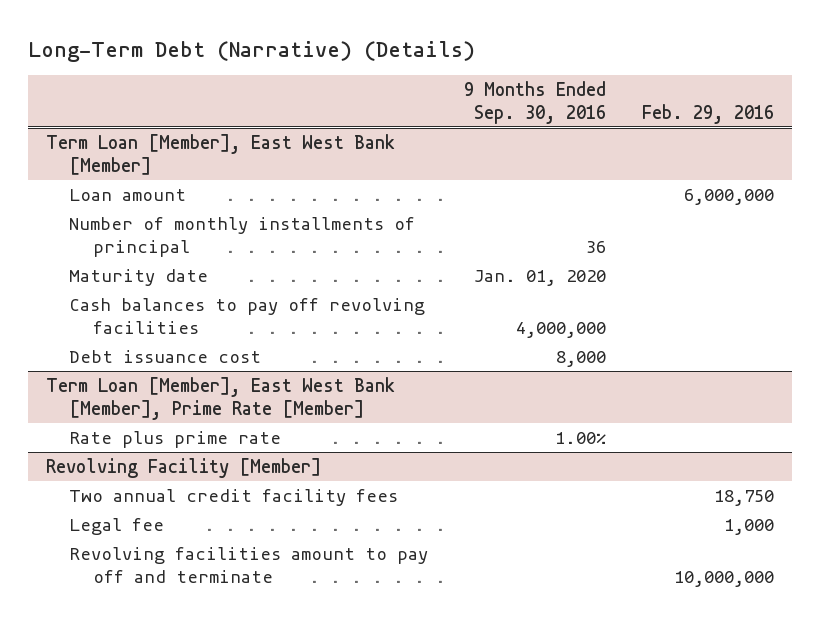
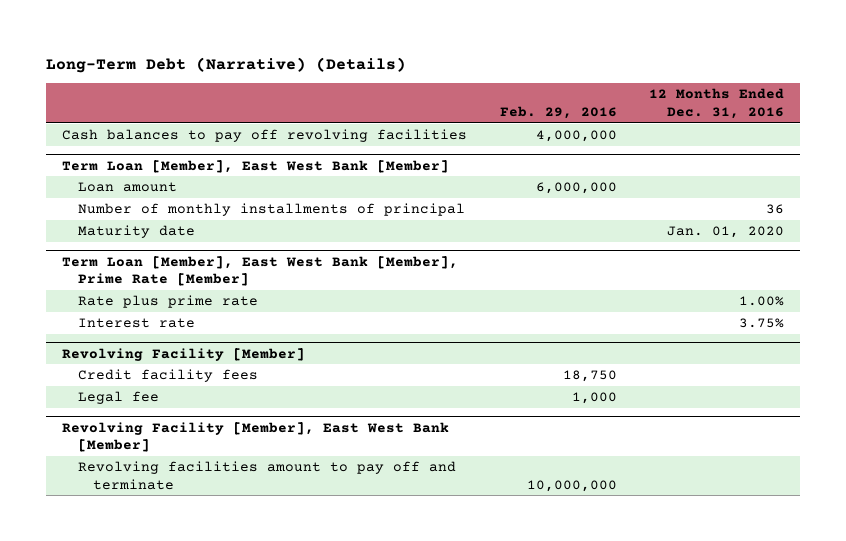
- | 9 Months Ended Sep. 30, 2016 | Feb. 29, 2016
+ | Feb. 29, 2016 | 12 Months Ended Dec. 31, 2016
+ Cash balances to pay off revolving facilities | 4,000,000 |
@ Term Loan [Member], East West Bank [Member]
- Cash balances to pay off revolving facilities | 4,000,000 |
- Debt issuance cost | 8,000 |
@ Term Loan [Member], East West Bank [Member], Prime Rate [Member]
+ Interest rate | | 3.75%
@ Revolving Facility [Member]
- Two annual credit facility fees | | 18,750
+ Credit facility fees | 18,750 |
- Revolving facilities amount to pay off and terminate | | 10,000,000
+ Revolving Facility [Member], East West Bank [Member]
+ Revolving facilities amount to pay off and terminate | 10,000,000 |

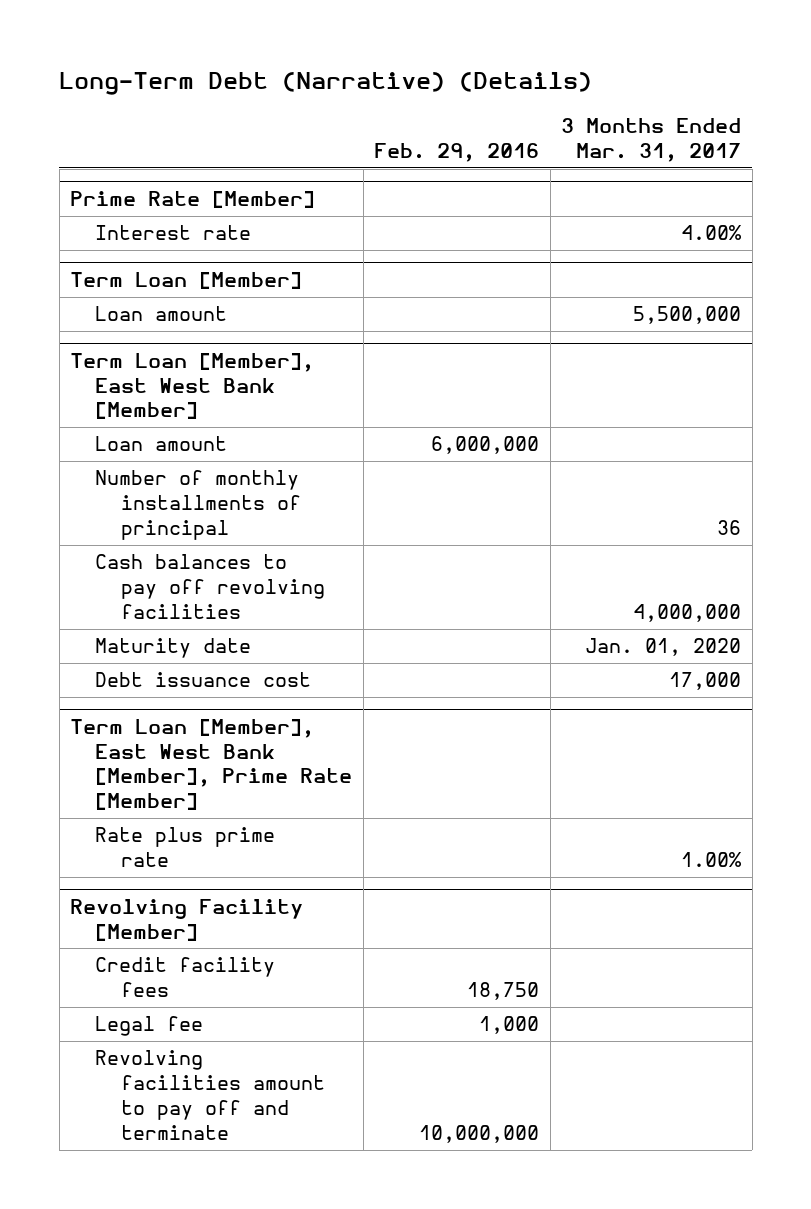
- | Feb. 29, 2016 | 12 Months Ended Dec. 31, 2016
+ | Feb. 29, 2016 | 3 Months Ended Mar. 31, 2017
- Cash balances to pay off revolving facilities | 4,000,000 |
+ Prime Rate [Member]
+ Interest rate | | 4.00%
+ Term Loan [Member]
+ Loan amount | | 5,500,000
@ Term Loan [Member], East West Bank [Member]
+ Cash balances to pay off revolving facilities | | 4,000,000
+ Debt issuance cost | | 17,000
@ Term Loan [Member], East West Bank [Member], Prime Rate [Member]
- Interest rate | | 3.75%
- Revolving Facility [Member], East West Bank [Member]
- Revolving facilities amount to pay off and terminate | 10,000,000 |
@ Revolving Facility [Member]
+ Revolving facilities amount to pay off and terminate | 10,000,000 |

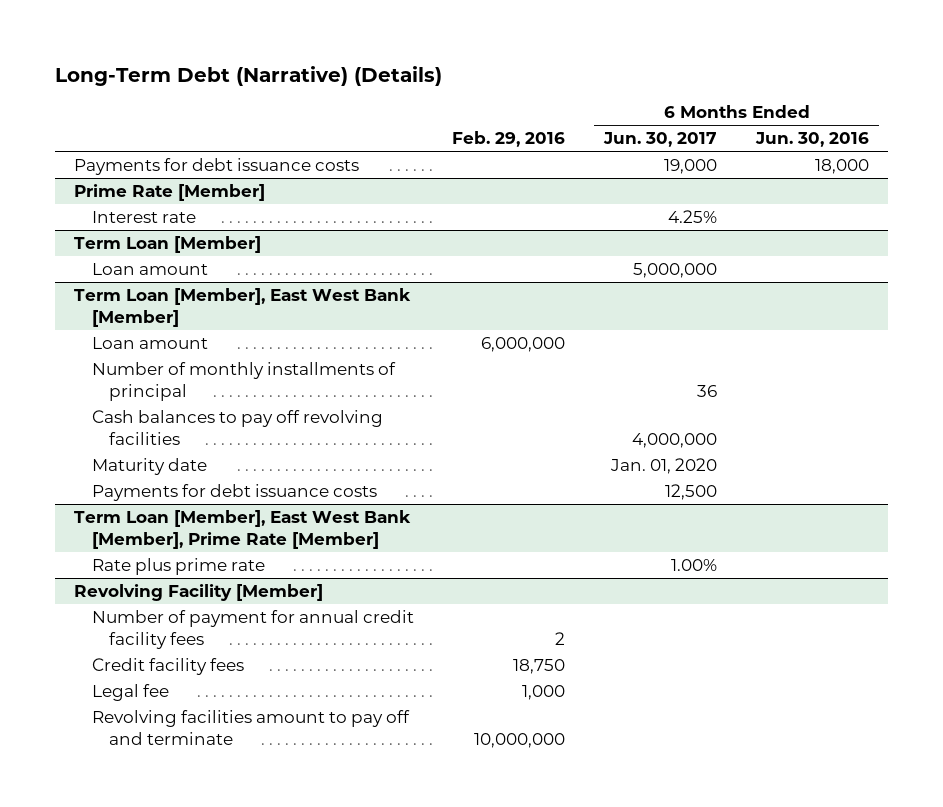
- | Feb. 29, 2016 | 3 Months Ended Mar. 31, 2017
+ | Feb. 29, 2016 | 6 Months Ended Jun. 30, 2017 | 6 Months Ended Jun. 30, 2016
+ Payments for debt issuance costs | | 19,000 | 18,000
@ Term Loan [Member], East West Bank [Member]
- Debt issuance cost | | 17,000
+ Payments for debt issuance costs | | 12,500 |
@ Revolving Facility [Member]
+ Number of payment for annual credit facility fees | 2 | |

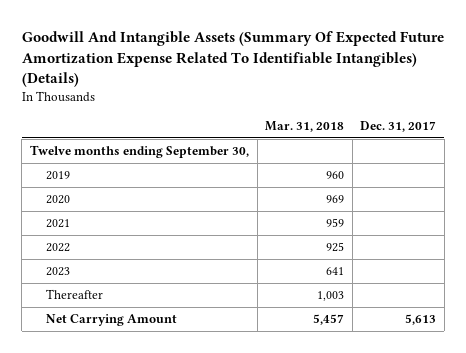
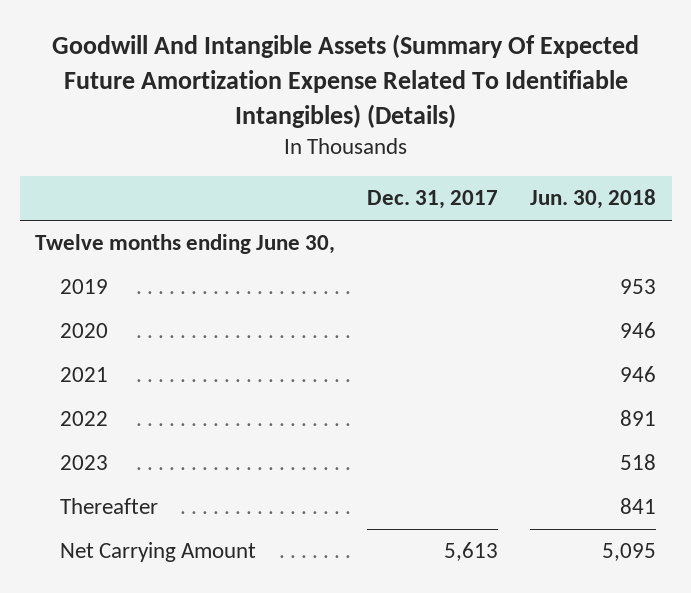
- | Mar. 31, 2018 | Dec. 31, 2017
+ | Dec. 31, 2017 | Jun. 30, 2018
- Twelve months ending September 30,
+ Twelve months ending June 30,

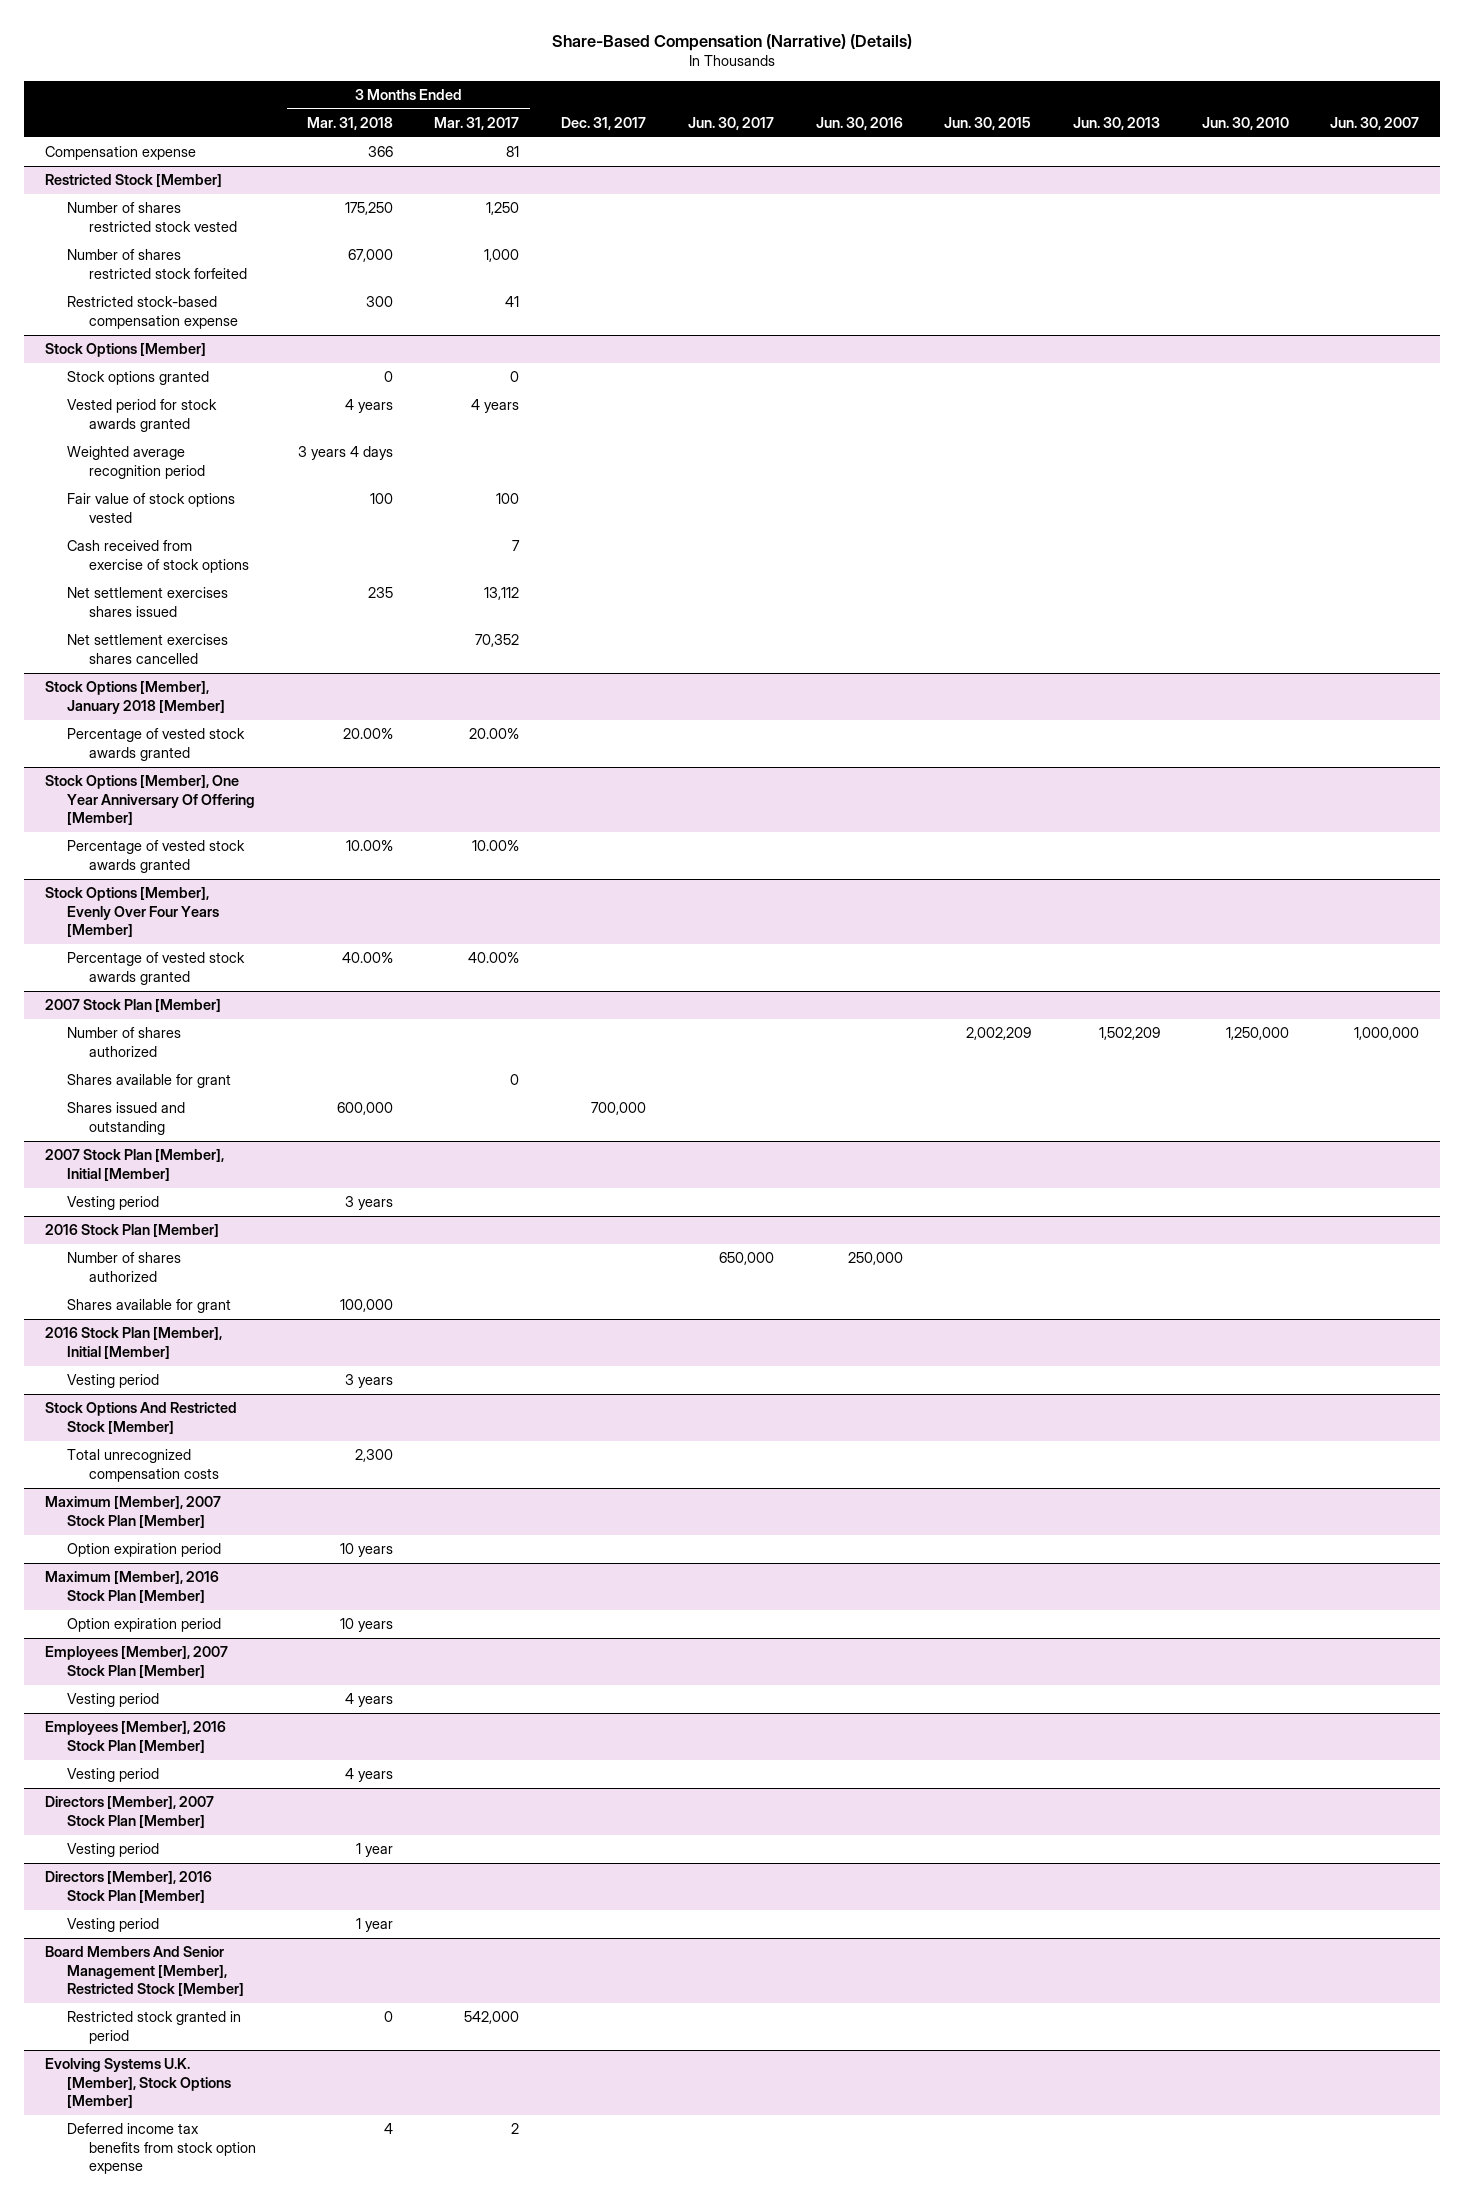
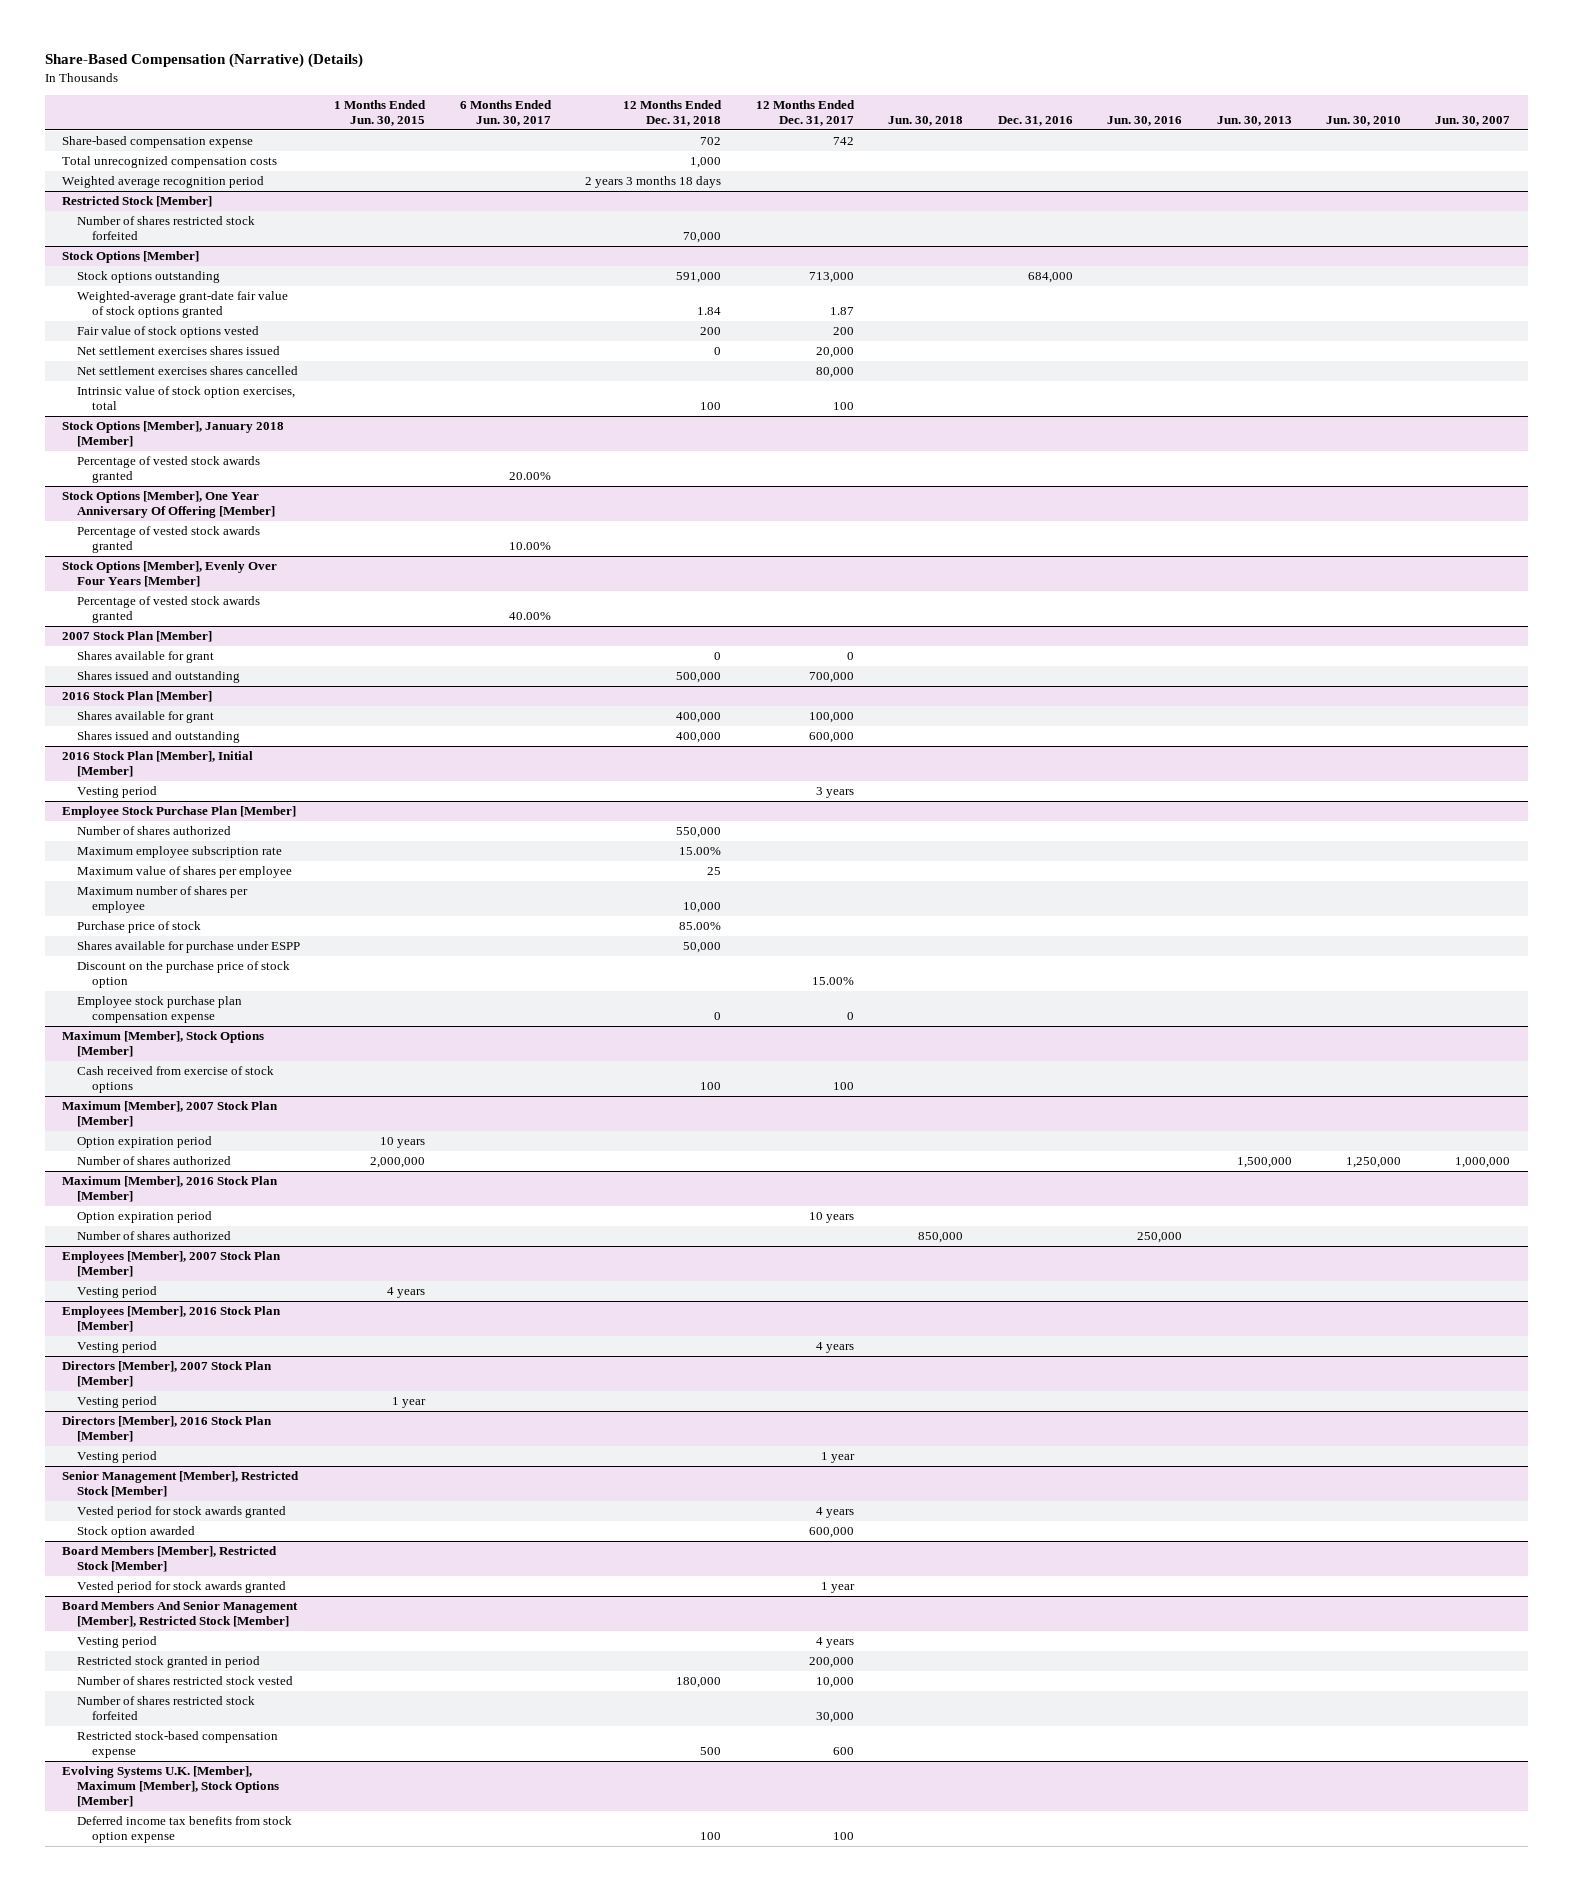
- | 3 Months Ended Mar. 31, 2018 | 3 Months Ended Mar. 31, 2017 | Dec. 31, 2017 | Jun. 30, 2017 | Jun. 30, 2016 | Jun. 30, 2015 | Jun. 30, 2013 | Jun. 30, 2010 | Jun. 30, 2007
+ | 1 Months Ended Jun. 30, 2015 | 6 Months Ended Jun. 30, 2017 | 12 Months Ended Dec. 31, 2018 | 12 Months Ended Dec. 31, 2017 | Jun. 30, 2018 | Dec. 31, 2016 | Jun. 30, 2016 | Jun. 30, 2013 | Jun. 30, 2010 | Jun. 30, 2007
- Compensation expense | 366 | 81 | | | | | | |
+ Share-based compensation expense | | | 702 | 742 | | | | | |
+ Total unrecognized compensation costs | | | 1,000 | | | | | | |
+ Weighted average recognition period | | | 2 years 3 months 18 days | | | | | | |
@ Restricted Stock [Member]
- Number of shares restricted stock vested | 175,250 | 1,250 | | | | | | |
- Restricted stock-based compensation expense | 300 | 41 | | | | | | |
@ Stock Options [Member]
- Stock options granted | 0 | 0 | | | | | | |
- Vested period for stock awards granted | 4 years | 4 years | | | | | | |
- Weighted average recognition period | 3 years 4 days | | | | | | | |
+ Stock options outstanding | | | 591,000 | 713,000 | | 684,000 | | | |
+ Weighted-average grant-date fair value of stock options granted | | | 1.84 | 1.87 | | | | | |
- Cash received from exercise of stock options | | 7 | | | | | | |
+ Intrinsic value of stock option exercises, total | | | 100 | 100 | | | | | |
@ 2007 Stock Plan [Member]
- Number of shares authorized | | | | | | 2,002,209 | 1,502,209 | 1,250,000 | 1,000,000
- 2007 Stock Plan [Member], Initial [Member]
- Vesting period | 3 years | | | | | | | |
@ 2016 Stock Plan [Member]
- Number of shares authorized | | | | 650,000 | 250,000 | | | |
+ Shares issued and outstanding | | | 400,000 | 600,000 | | | | | |
- Stock Options And Restricted Stock [Member]
- Total unrecognized compensation costs | 2,300 | | | | | | | |
+ Employee Stock Purchase Plan [Member]
+ Number of shares authorized | | | 550,000 | | | | | | |
+ Maximum employee subscription rate | | | 15.00% | | | | | | |
+ Maximum value of shares per employee | | | 25 | | | | | | |
+ Maximum number of shares per employee | | | 10,000 | | | | | | |
+ Purchase price of stock | | | 85.00% | | | | | | |
+ Shares available for purchase under ESPP | | | 50,000 | | | | | | |
+ Discount on the purchase price of stock option | | | | 15.00% | | | | | |
+ Employee stock purchase plan compensation expense | | | 0 | 0 | | | | | |
+ Maximum [Member], Stock Options [Member]
+ Cash received from exercise of stock options | | | 100 | 100 | | | | | |
@ Maximum [Member], 2007 Stock Plan [Member]
+ Number of shares authorized | 2,000,000 | | | | | | | 1,500,000 | 1,250,000 | 1,000,000
@ Maximum [Member], 2016 Stock Plan [Member]
+ Number of shares authorized | | | | | 850,000 | | 250,000 | | |
+ Senior Management [Member], Restricted Stock [Member]
+ Vested period for stock awards granted | | | | 4 years | | | | | |
+ Stock option awarded | | | | 600,000 | | | | | |
+ Board Members [Member], Restricted Stock [Member]
+ Vested period for stock awards granted | | | | 1 year | | | | | |
@ Board Members And Senior Management [Member], Restricted Stock [Member]
+ Vesting period | | | | 4 years | | | | | |
- Evolving Systems U.K. [Member], Stock Options [Member]
@ Board Members And Senior Management [Member], Restricted Stock [Member]
+ Number of shares restricted stock vested | | | 180,000 | 10,000 | | | | | |
+ Number of shares restricted stock forfeited | | | | 30,000 | | | | | |
+ Restricted stock-based compensation expense | | | 500 | 600 | | | | | |
+ Evolving Systems U.K. [Member], Maximum [Member], Stock Options [Member]

